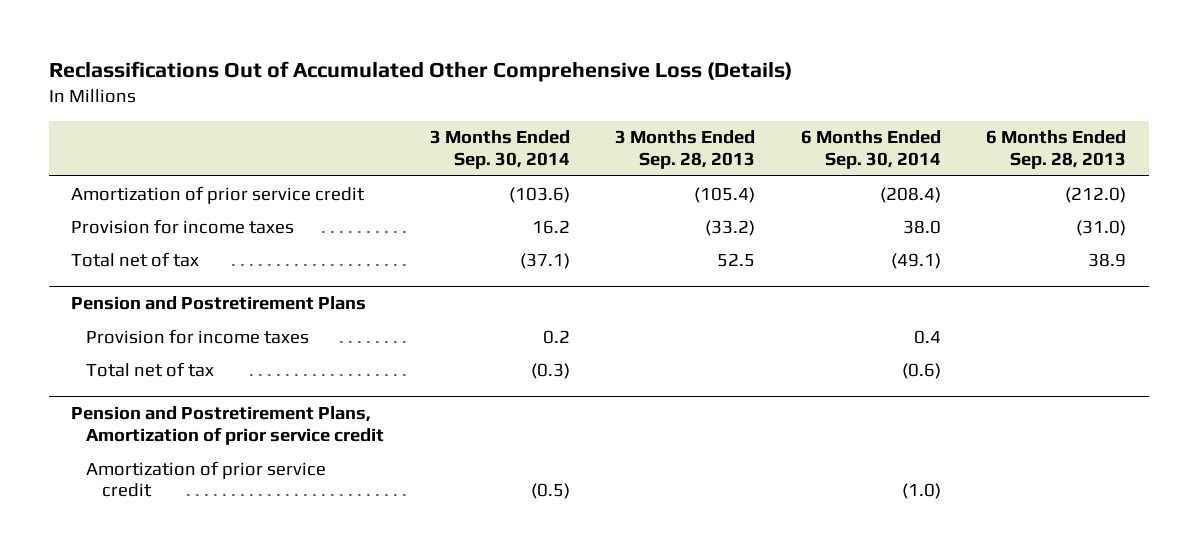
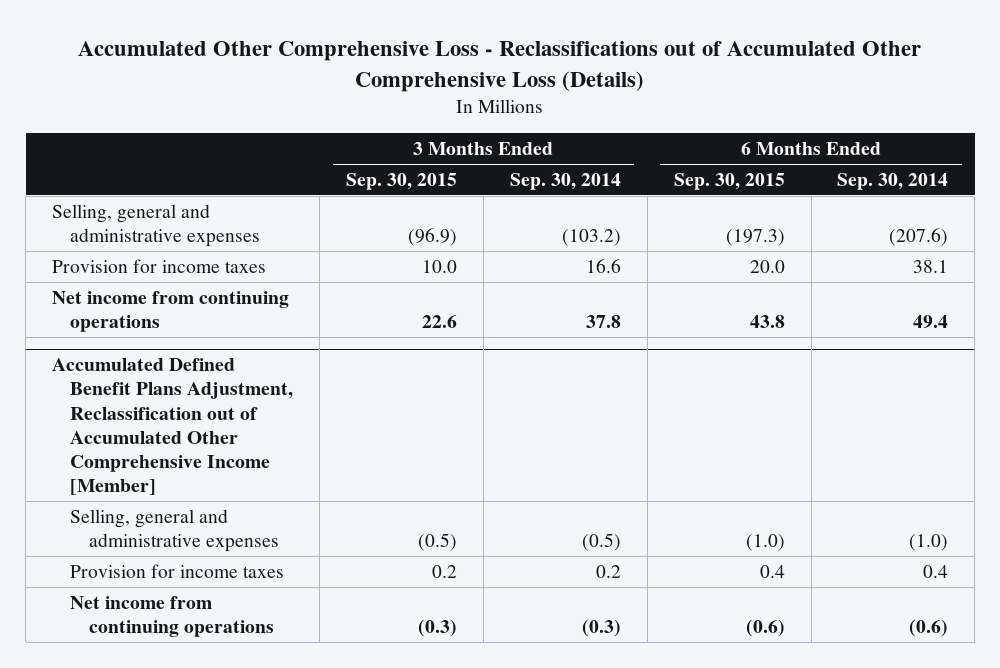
- Reclassifications Out of Accumulated Other Comprehensive Loss (Details)
+ Accumulated Other Comprehensive Loss - Reclassifications out of Accumulated Other Comprehensive Loss (Details)
- | 3 Months Ended Sep. 30, 2014 | 3 Months Ended Sep. 28, 2013 | 6 Months Ended Sep. 30, 2014 | 6 Months Ended Sep. 28, 2013
+ | 3 Months Ended Sep. 30, 2015 | 3 Months Ended Sep. 30, 2014 | 6 Months Ended Sep. 30, 2015 | 6 Months Ended Sep. 30, 2014
- Amortization of prior service credit | (103.6) | (105.4) | (208.4) | (212.0)
- Provision for income taxes | 16.2 | (33.2) | 38.0 | (31.0)
- Total net of tax | (37.1) | 52.5 | (49.1) | 38.9
- Pension and Postretirement Plans
+ Selling, general and administrative expenses | (96.9) | (103.2) | (197.3) | (207.6)
+ Provision for income taxes | 10.0 | 16.6 | 20.0 | 38.1
+ Net income from continuing operations | 22.6 | 37.8 | 43.8 | 49.4
+ Accumulated Defined Benefit Plans Adjustment, Reclassification out of Accumulated Other Comprehensive Income [Member]
+ Selling, general and administrative expenses | (0.5) | (0.5) | (1.0) | (1.0)
- Total net of tax | (0.3) | | (0.6) |
- Pension and Postretirement Plans, Amortization of prior service credit
- Amortization of prior service credit | (0.5) | | (1.0) |
+ Net income from continuing operations | (0.3) | (0.3) | (0.6) | (0.6)

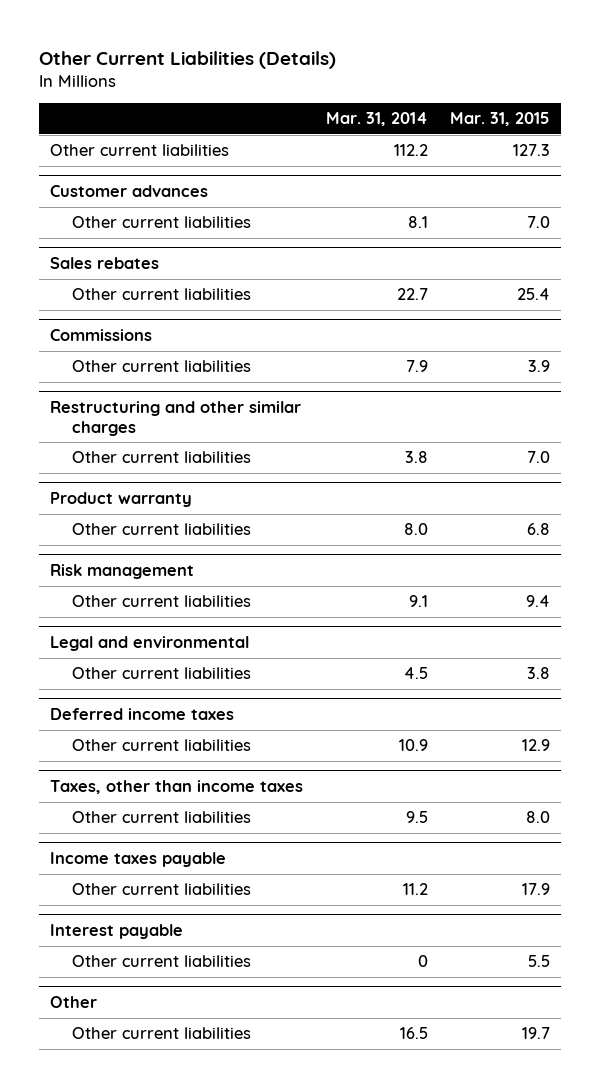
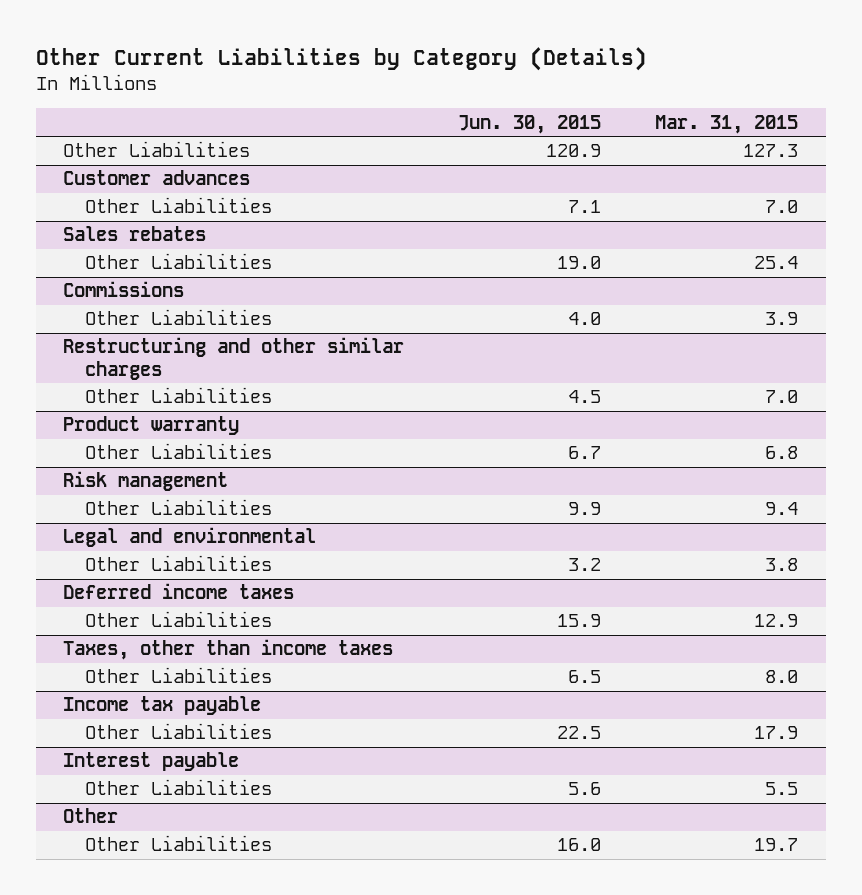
- Other Current Liabilities (Details)
+ Other Current Liabilities by Category (Details)
- | Mar. 31, 2014 | Mar. 31, 2015
+ | Jun. 30, 2015 | Mar. 31, 2015
- Other current liabilities | 112.2 | 127.3
+ Other Liabilities | 120.9 | 127.3
@ Customer advances
- Other current liabilities | 8.1 | 7.0
+ Other Liabilities | 7.1 | 7.0
@ Sales rebates
- Other current liabilities | 22.7 | 25.4
+ Other Liabilities | 19.0 | 25.4
@ Commissions
- Other current liabilities | 7.9 | 3.9
+ Other Liabilities | 4.0 | 3.9
@ Restructuring and other similar charges
- Other current liabilities | 3.8 | 7.0
+ Other Liabilities | 4.5 | 7.0
@ Product warranty
- Other current liabilities | 8.0 | 6.8
+ Other Liabilities | 6.7 | 6.8
@ Risk management
- Other current liabilities | 9.1 | 9.4
+ Other Liabilities | 9.9 | 9.4
@ Legal and environmental
- Other current liabilities | 4.5 | 3.8
+ Other Liabilities | 3.2 | 3.8
@ Deferred income taxes
- Other current liabilities | 10.9 | 12.9
+ Other Liabilities | 15.9 | 12.9
@ Taxes, other than income taxes
- Other current liabilities | 9.5 | 8.0
- Income taxes payable
- Other current liabilities | 11.2 | 17.9
@ Taxes, other than income taxes
+ Other Liabilities | 6.5 | 8.0
+ Income tax payable
+ Other Liabilities | 22.5 | 17.9
@ Interest payable
- Other current liabilities | 0 | 5.5
+ Other Liabilities | 5.6 | 5.5
@ Other
- Other current liabilities | 16.5 | 19.7
+ Other Liabilities | 16.0 | 19.7

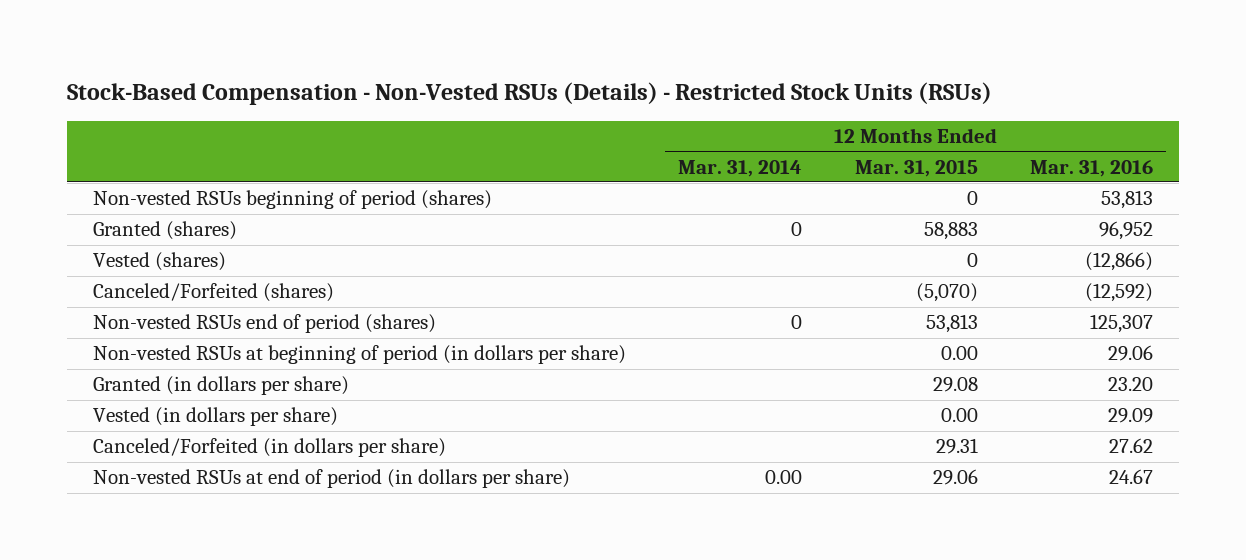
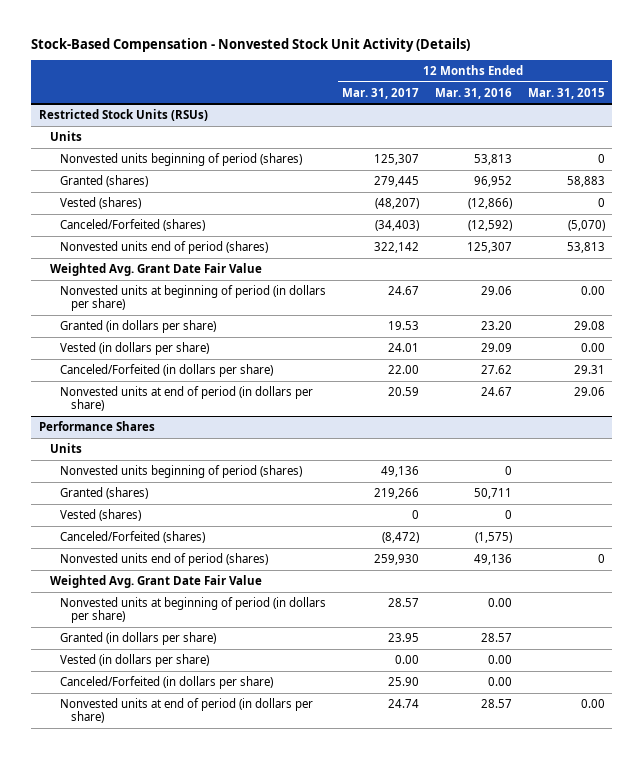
- Stock-Based Compensation - Non-Vested RSUs (Details) - Restricted Stock Units (RSUs)
+ Stock-Based Compensation - Nonvested Stock Unit Activity (Details)
- | 12 Months Ended Mar. 31, 2014 | 12 Months Ended Mar. 31, 2015 | 12 Months Ended Mar. 31, 2016
+ | 12 Months Ended Mar. 31, 2017 | 12 Months Ended Mar. 31, 2016 | 12 Months Ended Mar. 31, 2015
- Non-vested RSUs beginning of period (shares) | | 0 | 53,813
+ Restricted Stock Units (RSUs)
+ Units
+ Nonvested units beginning of period (shares) | 125,307 | 53,813 | 0
- Non-vested RSUs end of period (shares) | 0 | 53,813 | 125,307
- Non-vested RSUs at beginning of period (in dollars per share) | | 0.00 | 29.06
+ Nonvested units end of period (shares) | 322,142 | 125,307 | 53,813
+ Weighted Avg. Grant Date Fair Value
+ Nonvested units at beginning of period (in dollars per share) | 24.67 | 29.06 | 0.00
- Non-vested RSUs at end of period (in dollars per share) | 0.00 | 29.06 | 24.67
+ Nonvested units at end of period (in dollars per share) | 20.59 | 24.67 | 29.06
+ Performance Shares
+ Units
+ Nonvested units beginning of period (shares) | 49,136 | 0 |
+ Granted (shares) | 219,266 | 50,711 |
+ Vested (shares) | 0 | 0 |
+ Canceled/Forfeited (shares) | (8,472) | (1,575) |
+ Nonvested units end of period (shares) | 259,930 | 49,136 | 0
+ Weighted Avg. Grant Date Fair Value
+ Nonvested units at beginning of period (in dollars per share) | 28.57 | 0.00 |
+ Granted (in dollars per share) | 23.95 | 28.57 |
+ Vested (in dollars per share) | 0.00 | 0.00 |
+ Canceled/Forfeited (in dollars per share) | 25.90 | 0.00 |
+ Nonvested units at end of period (in dollars per share) | 24.74 | 28.57 | 0.00

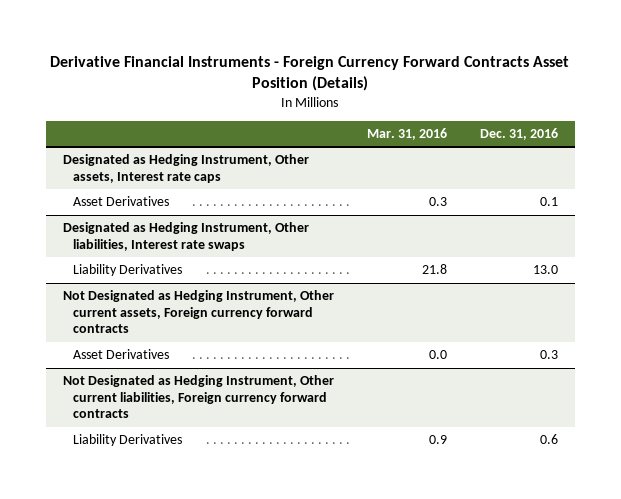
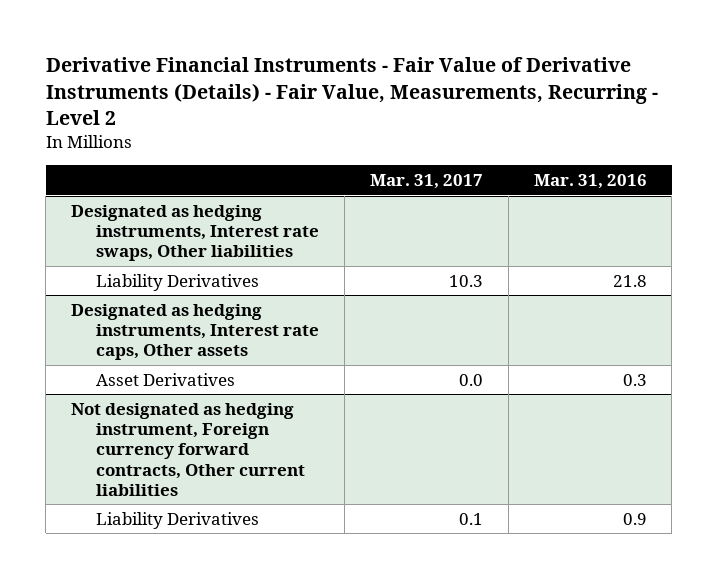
- Derivative Financial Instruments - Foreign Currency Forward Contracts Asset Position (Details)
+ Derivative Financial Instruments - Fair Value of Derivative Instruments (Details) - Fair Value, Measurements, Recurring - Level 2
- | Mar. 31, 2016 | Dec. 31, 2016
+ | Mar. 31, 2017 | Mar. 31, 2016
- Designated as Hedging Instrument, Other assets, Interest rate caps
- Asset Derivatives | 0.3 | 0.1
- Designated as Hedging Instrument, Other liabilities, Interest rate swaps
+ Designated as hedging instruments, Interest rate swaps, Other liabilities
- Not Designated as Hedging Instrument, Other current assets, Foreign currency forward contracts
- Asset Derivatives | 0.0 | 0.3
- Not Designated as Hedging Instrument, Other current liabilities, Foreign currency forward contracts
+ Designated as hedging instruments, Interest rate caps, Other assets
+ Asset Derivatives | 0.0 | 0.3
+ Not designated as hedging instrument, Foreign currency forward contracts, Other current liabilities

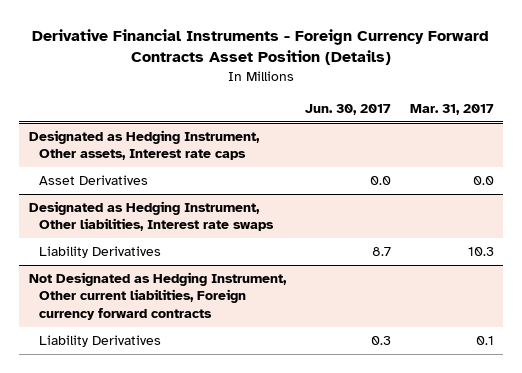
- Derivative Financial Instruments - Fair Value of Derivative Instruments (Details) - Fair Value, Measurements, Recurring - Level 2
+ Derivative Financial Instruments - Foreign Currency Forward Contracts Asset Position (Details)
- | Mar. 31, 2017 | Mar. 31, 2016
+ | Jun. 30, 2017 | Mar. 31, 2017
- Designated as hedging instruments, Interest rate swaps, Other liabilities
- Liability Derivatives | 10.3 | 21.8
- Designated as hedging instruments, Interest rate caps, Other assets
+ Designated as Hedging Instrument, Other assets, Interest rate caps
- Not designated as hedging instrument, Foreign currency forward contracts, Other current liabilities
+ Designated as Hedging Instrument, Other liabilities, Interest rate swaps
+ Liability Derivatives | 8.7 | 10.3
+ Not Designated as Hedging Instrument, Other current liabilities, Foreign currency forward contracts

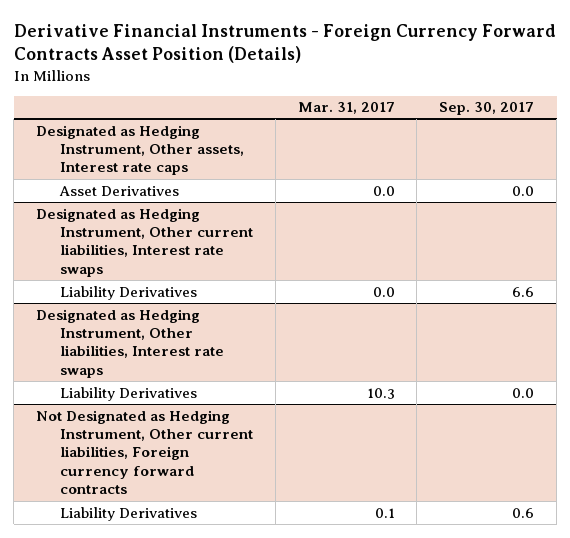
- | Jun. 30, 2017 | Mar. 31, 2017
+ | Mar. 31, 2017 | Sep. 30, 2017
+ Designated as Hedging Instrument, Other current liabilities, Interest rate swaps
+ Liability Derivatives | 0.0 | 6.6

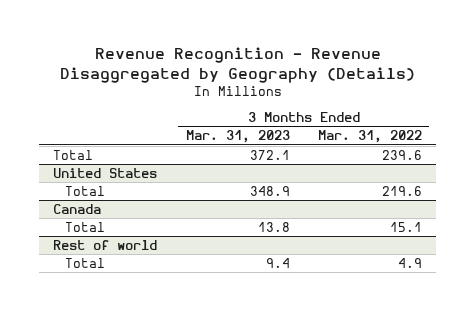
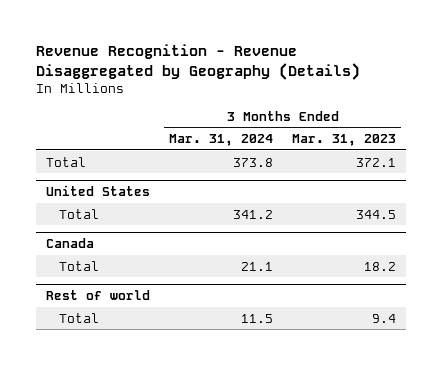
- | 3 Months Ended Mar. 31, 2023 | 3 Months Ended Mar. 31, 2022
+ | 3 Months Ended Mar. 31, 2024 | 3 Months Ended Mar. 31, 2023
@ United States
- Total | 348.9 | 219.6
+ Total | 341.2 | 344.5
@ Canada
- Total | 13.8 | 15.1
+ Total | 21.1 | 18.2

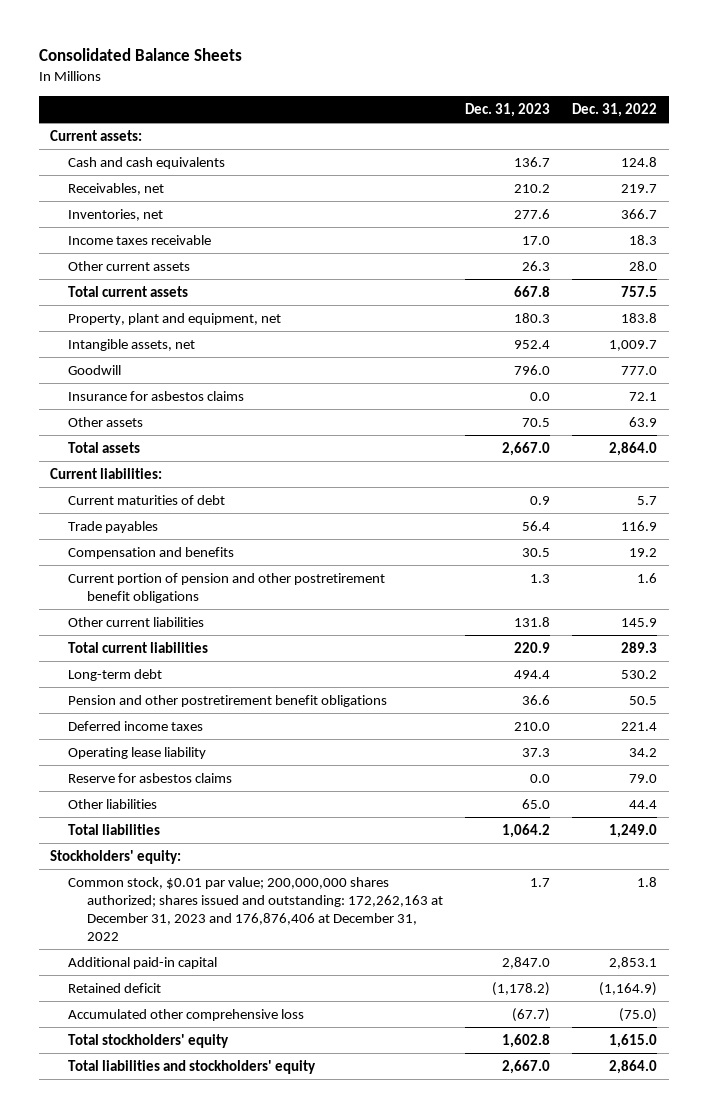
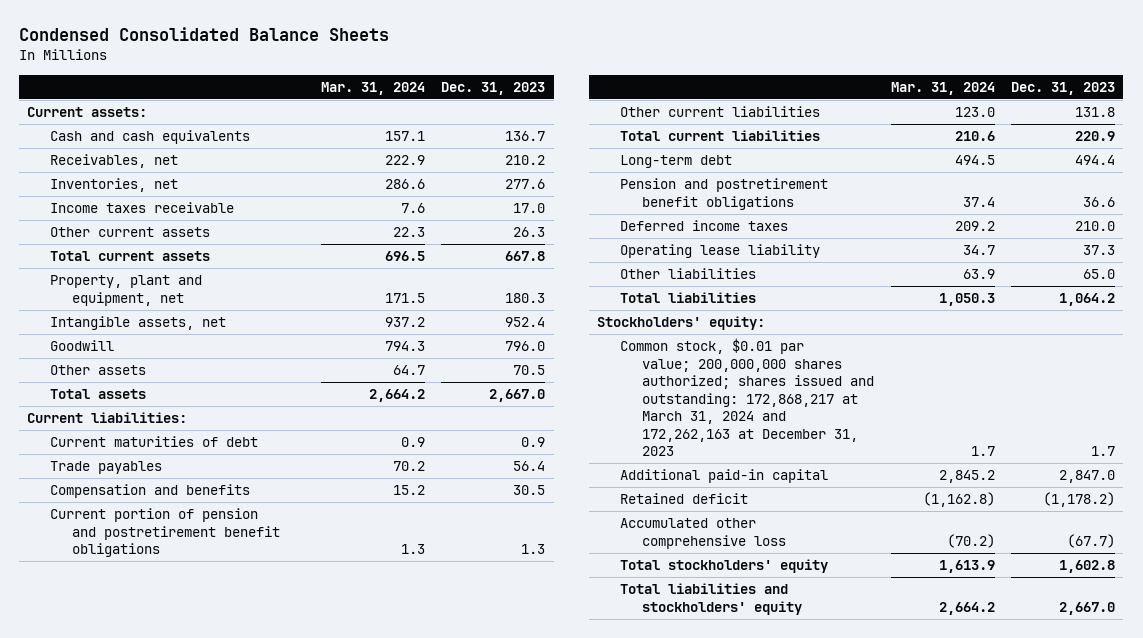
- Consolidated Balance Sheets
+ Condensed Consolidated Balance Sheets
- | Dec. 31, 2023 | Dec. 31, 2022
+ | Mar. 31, 2024 | Dec. 31, 2023
- Insurance for asbestos claims | 0.0 | 72.1
- Current portion of pension and other postretirement benefit obligations | 1.3 | 1.6
+ Current portion of pension and postretirement benefit obligations | 1.3 | 1.3
- Pension and other postretirement benefit obligations | 36.6 | 50.5
+ Pension and postretirement benefit obligations | 37.4 | 36.6
- Reserve for asbestos claims | 0.0 | 79.0
- Common stock, $0.01 par value; 200,000,000 shares authorized; shares issued and outstanding: 172,262,163 at December 31, 2023 and 176,876,406 at December 31, 2022 | 1.7 | 1.8
+ Common stock, $0.01 par value; 200,000,000 shares authorized; shares issued and outstanding: 172,868,217 at March 31, 2024 and 172,262,163 at December 31, 2023 | 1.7 | 1.7

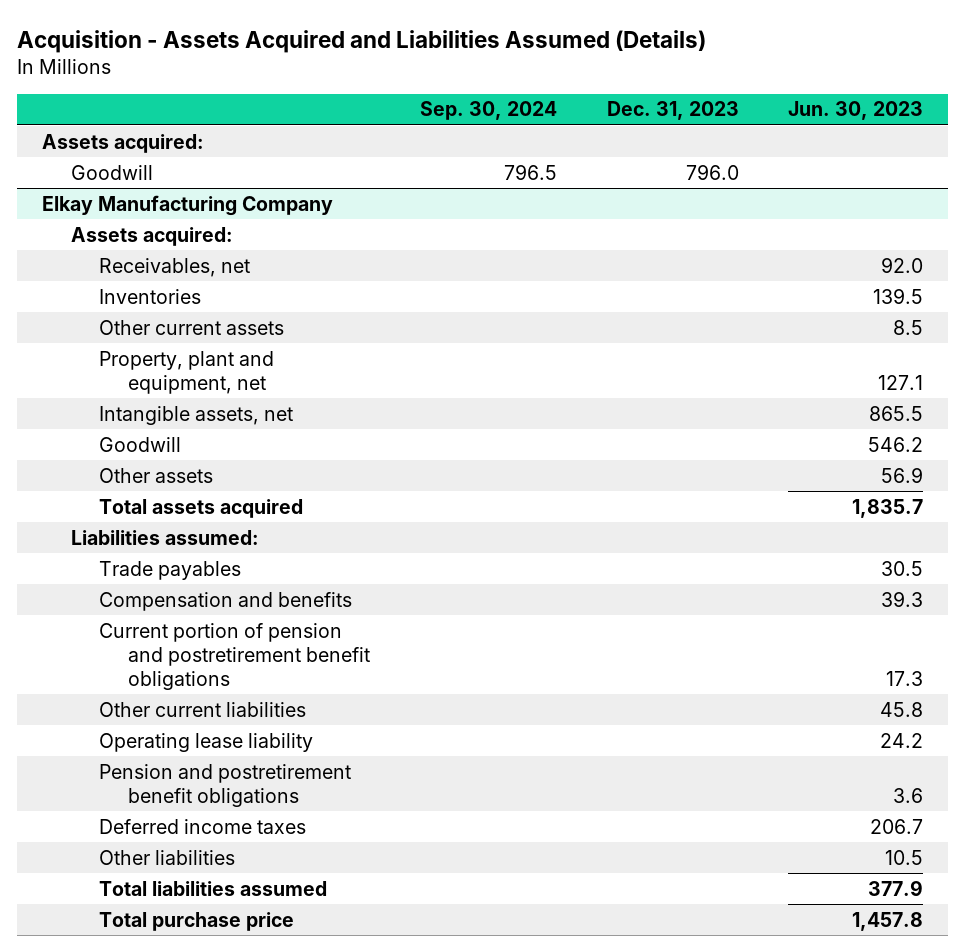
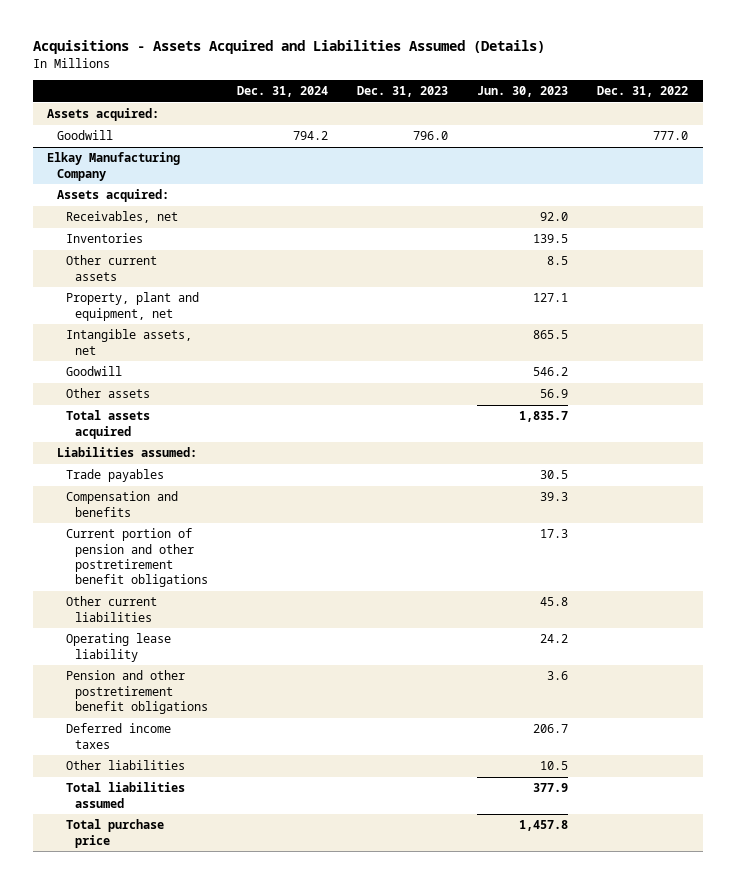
- Acquisition - Assets Acquired and Liabilities Assumed (Details)
+ Acquisitions - Assets Acquired and Liabilities Assumed (Details)
- | Sep. 30, 2024 | Dec. 31, 2023 | Jun. 30, 2023
+ | Dec. 31, 2024 | Dec. 31, 2023 | Jun. 30, 2023 | Dec. 31, 2022
@ Elkay Manufacturing Company
- Current portion of pension and postretirement benefit obligations | | | 17.3
+ Current portion of pension and other postretirement benefit obligations | | | 17.3 |
- Pension and postretirement benefit obligations | | | 3.6
+ Pension and other postretirement benefit obligations | | | 3.6 |

